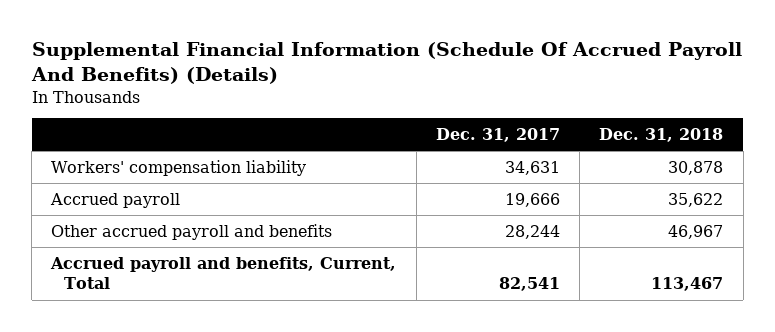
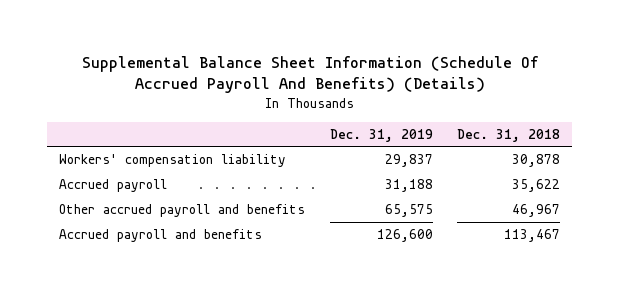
- Supplemental Financial Information (Schedule Of Accrued Payroll And Benefits) (Details)
+ Supplemental Balance Sheet Information (Schedule Of Accrued Payroll And Benefits) (Details)
- | Dec. 31, 2017 | Dec. 31, 2018
+ | Dec. 31, 2019 | Dec. 31, 2018
- Accrued payroll and benefits, Current, Total | 82,541 | 113,467
+ Accrued payroll and benefits | 126,600 | 113,467

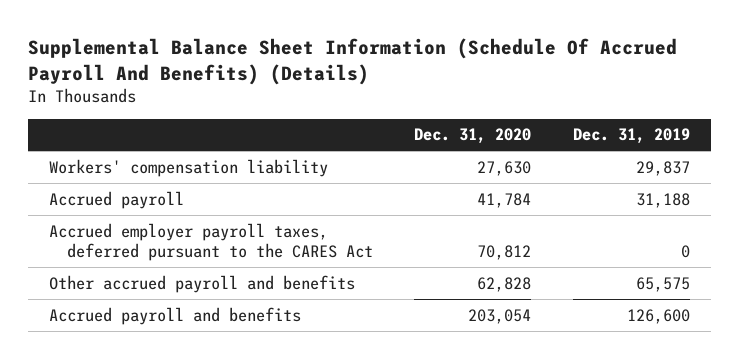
- | Dec. 31, 2019 | Dec. 31, 2018
+ | Dec. 31, 2020 | Dec. 31, 2019
+ Accrued employer payroll taxes, deferred pursuant to the CARES Act | 70,812 | 0

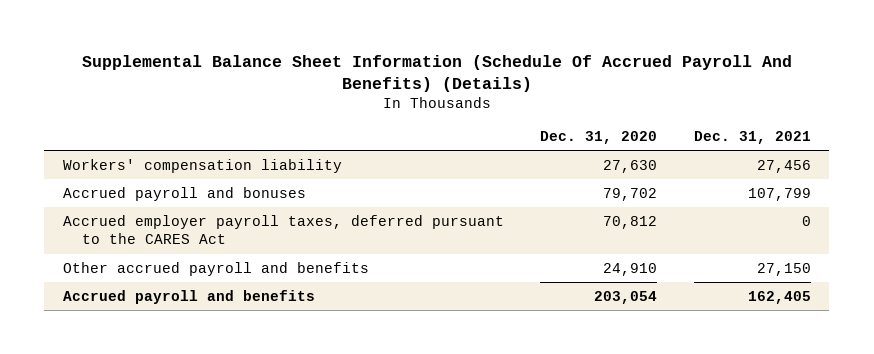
- | Dec. 31, 2020 | Dec. 31, 2019
+ | Dec. 31, 2020 | Dec. 31, 2021
- Accrued payroll | 41,784 | 31,188
+ Accrued payroll and bonuses | 79,702 | 107,799
- Other accrued payroll and benefits | 62,828 | 65,575
+ Other accrued payroll and benefits | 24,910 | 27,150

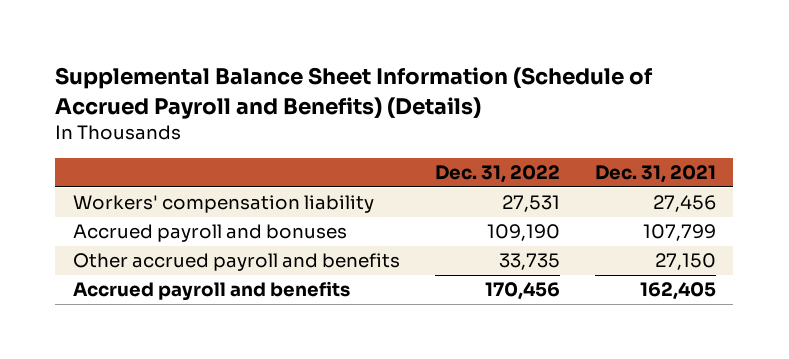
- Supplemental Balance Sheet Information (Schedule Of Accrued Payroll And Benefits) (Details)
+ Supplemental Balance Sheet Information (Schedule of Accrued Payroll and Benefits) (Details)
- | Dec. 31, 2020 | Dec. 31, 2021
+ | Dec. 31, 2022 | Dec. 31, 2021
- Accrued employer payroll taxes, deferred pursuant to the CARES Act | 70,812 | 0

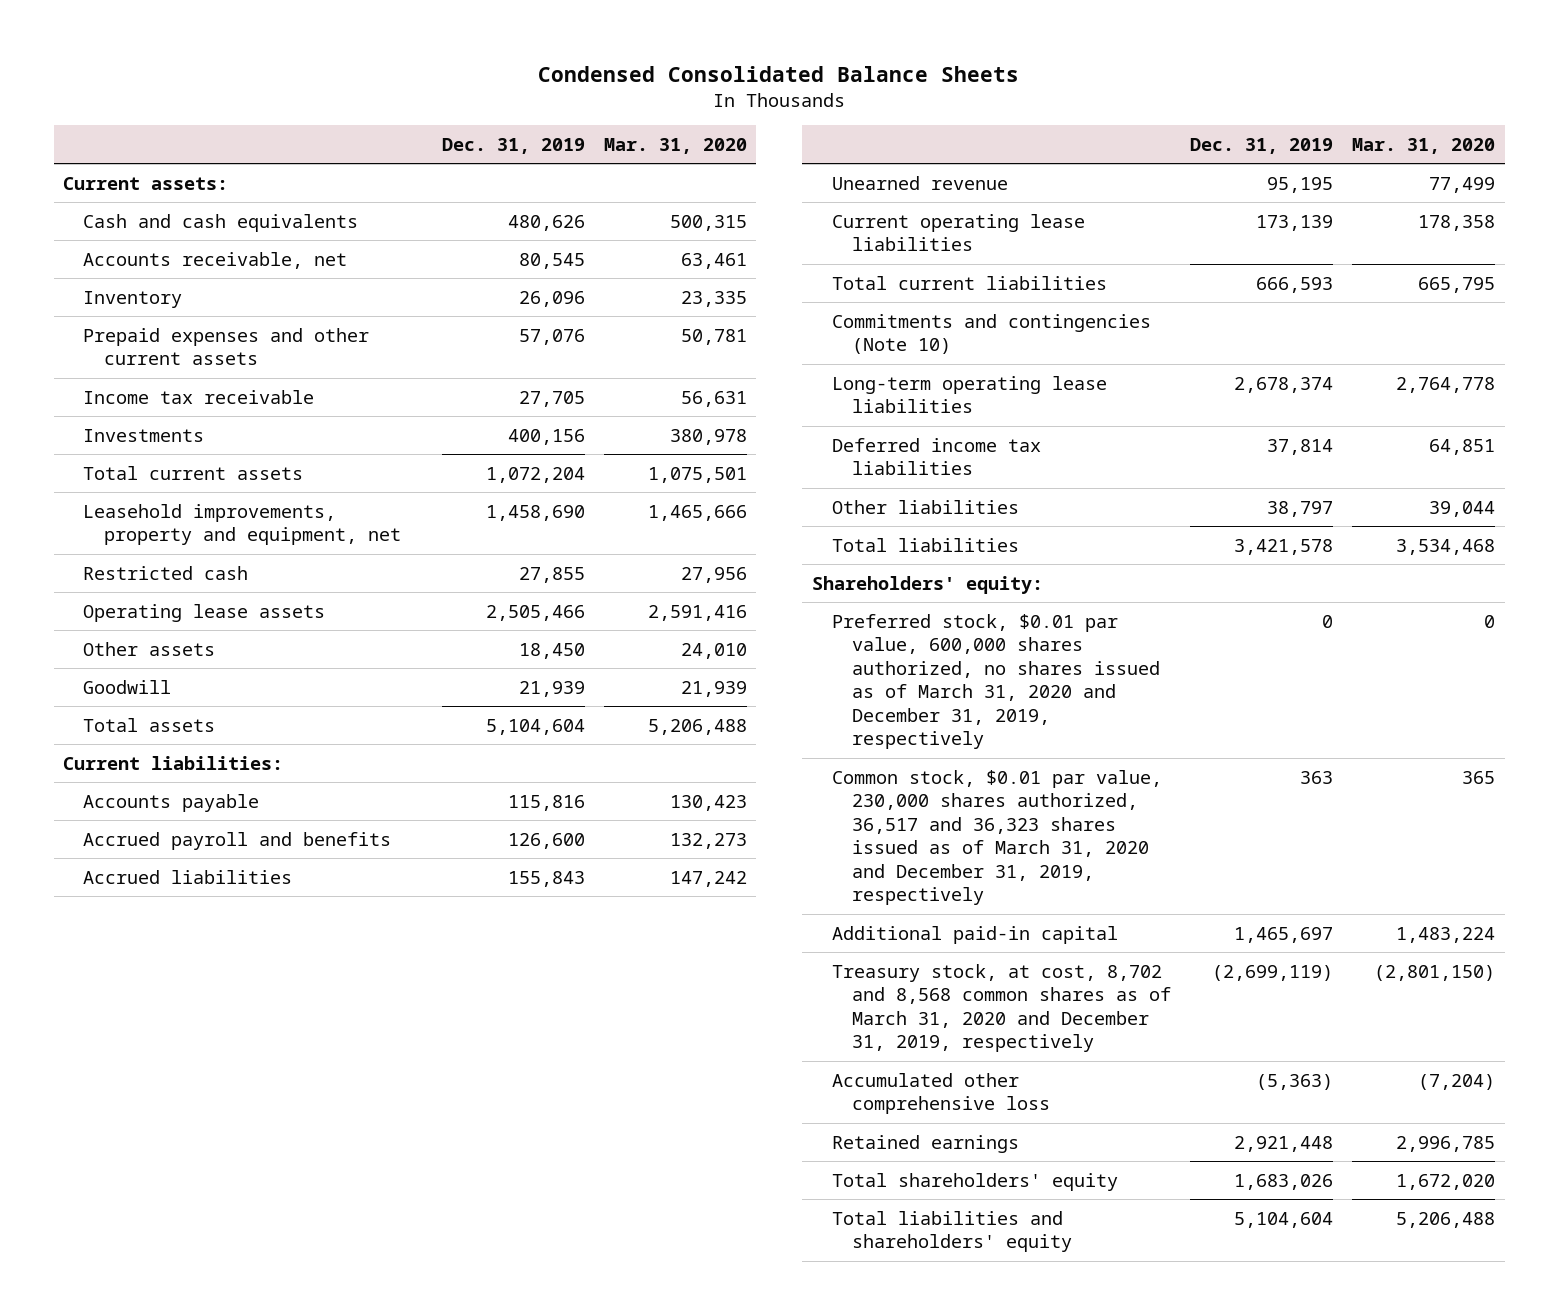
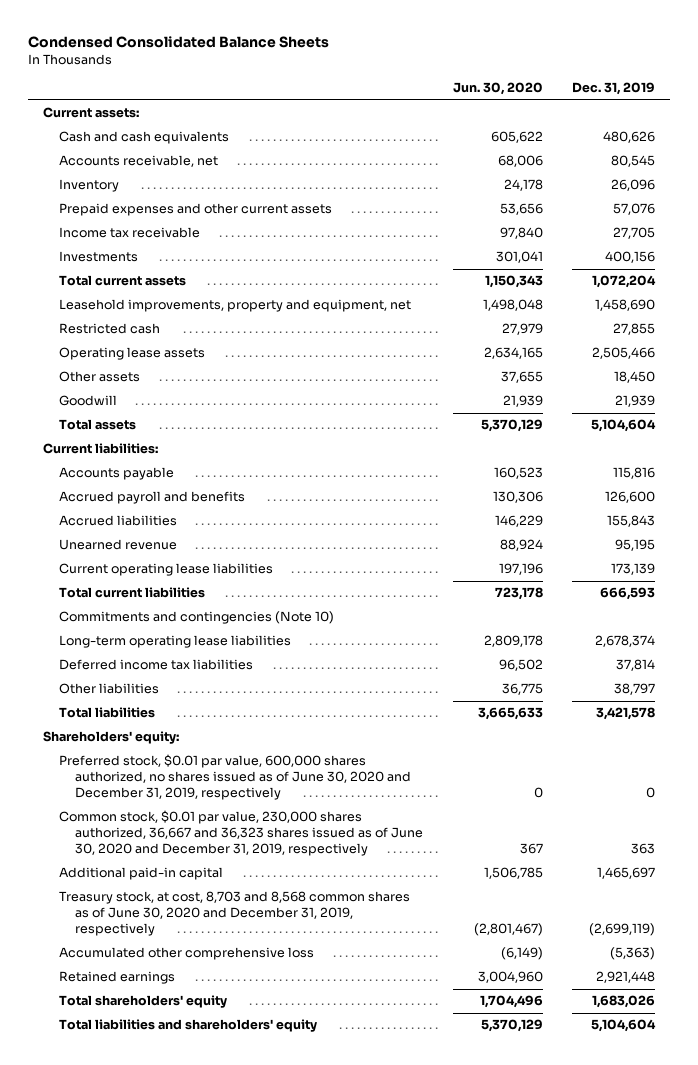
- | Dec. 31, 2019 | Mar. 31, 2020
+ | Jun. 30, 2020 | Dec. 31, 2019
- Preferred stock, $0.01 par value, 600,000 shares authorized, no shares issued as of March 31, 2020 and December 31, 2019, respectively | 0 | 0
- Common stock, $0.01 par value, 230,000 shares authorized, 36,517 and 36,323 shares issued as of March 31, 2020 and December 31, 2019, respectively | 363 | 365
+ Preferred stock, $0.01 par value, 600,000 shares authorized, no shares issued as of June 30, 2020 and December 31, 2019, respectively | 0 | 0
+ Common stock, $0.01 par value, 230,000 shares authorized, 36,667 and 36,323 shares issued as of June 30, 2020 and December 31, 2019, respectively | 367 | 363
- Treasury stock, at cost, 8,702 and 8,568 common shares as of March 31, 2020 and December 31, 2019, respectively | (2,699,119) | (2,801,150)
+ Treasury stock, at cost, 8,703 and 8,568 common shares as of June 30, 2020 and December 31, 2019, respectively | (2,801,467) | (2,699,119)

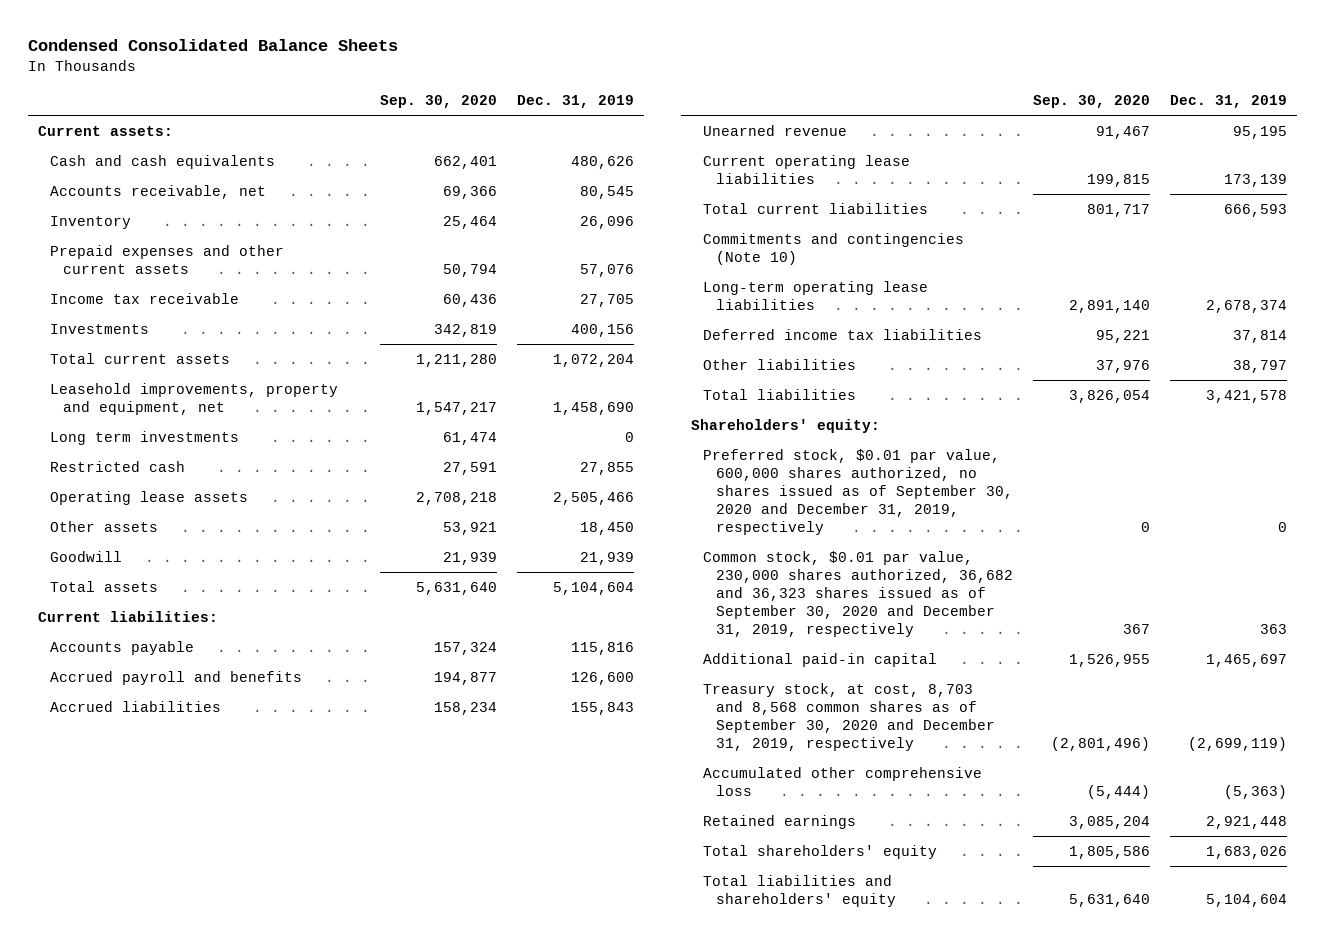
- | Jun. 30, 2020 | Dec. 31, 2019
+ | Sep. 30, 2020 | Dec. 31, 2019
+ Long term investments | 61,474 | 0
- Preferred stock, $0.01 par value, 600,000 shares authorized, no shares issued as of June 30, 2020 and December 31, 2019, respectively | 0 | 0
- Common stock, $0.01 par value, 230,000 shares authorized, 36,667 and 36,323 shares issued as of June 30, 2020 and December 31, 2019, respectively | 367 | 363
+ Preferred stock, $0.01 par value, 600,000 shares authorized, no shares issued as of September 30, 2020 and December 31, 2019, respectively | 0 | 0
+ Common stock, $0.01 par value, 230,000 shares authorized, 36,682 and 36,323 shares issued as of September 30, 2020 and December 31, 2019, respectively | 367 | 363
- Treasury stock, at cost, 8,703 and 8,568 common shares as of June 30, 2020 and December 31, 2019, respectively | (2,801,467) | (2,699,119)
+ Treasury stock, at cost, 8,703 and 8,568 common shares as of September 30, 2020 and December 31, 2019, respectively | (2,801,496) | (2,699,119)

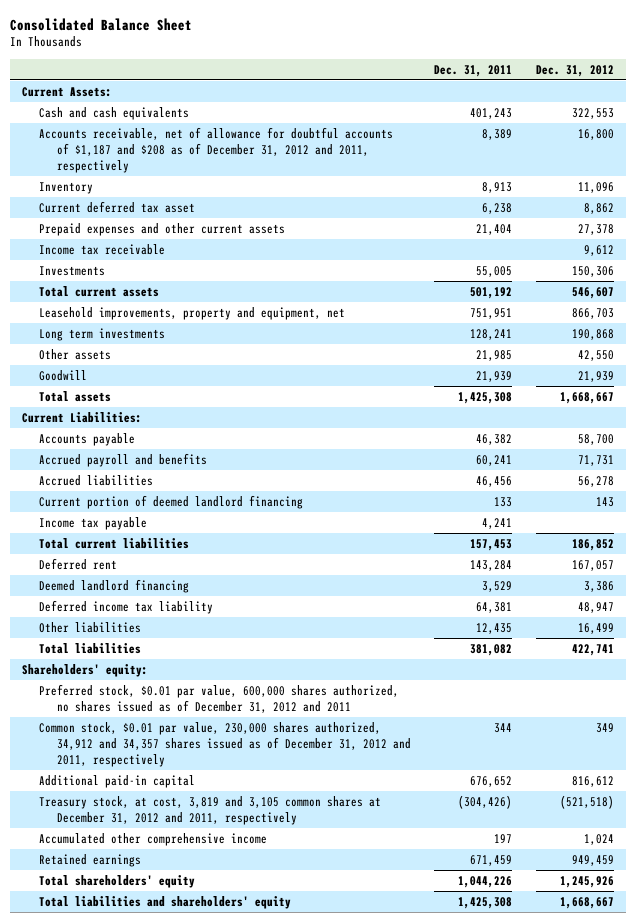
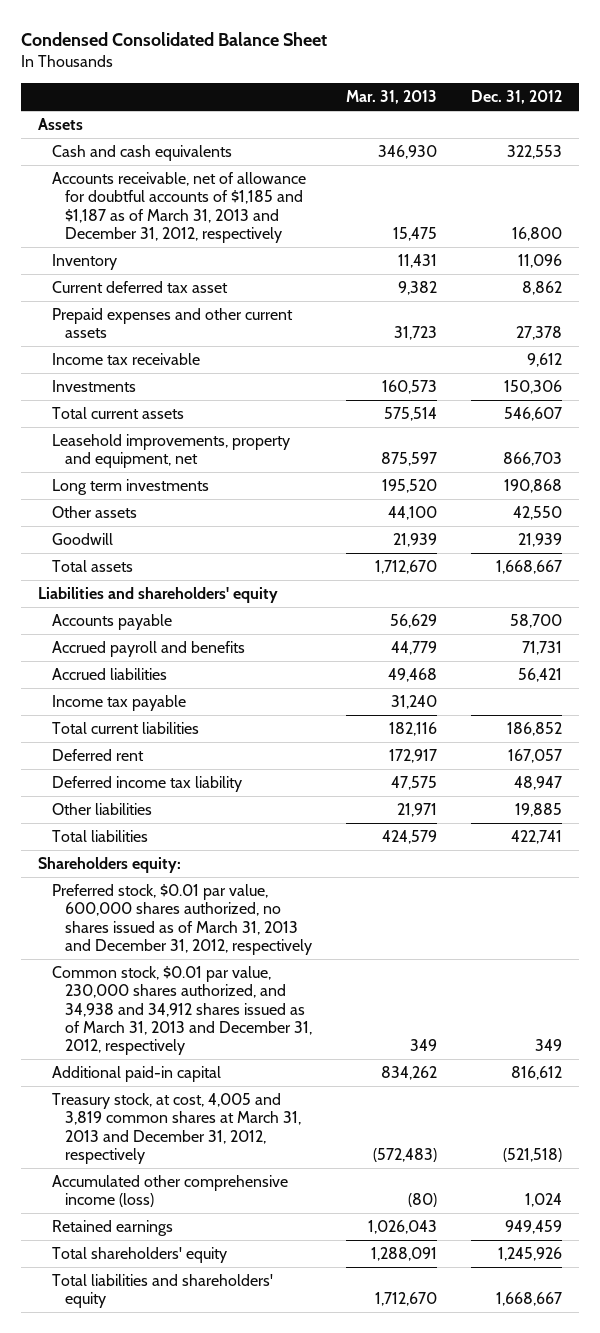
- Consolidated Balance Sheet
+ Condensed Consolidated Balance Sheet
- | Dec. 31, 2011 | Dec. 31, 2012
+ | Mar. 31, 2013 | Dec. 31, 2012
- Current Assets:
+ Assets
- Accounts receivable, net of allowance for doubtful accounts of $1,187 and $208 as of December 31, 2012 and 2011, respectively | 8,389 | 16,800
+ Accounts receivable, net of allowance for doubtful accounts of $1,185 and $1,187 as of March 31, 2013 and December 31, 2012, respectively | 15,475 | 16,800
- Current Liabilities:
+ Liabilities and shareholders' equity
- Accrued liabilities | 46,456 | 56,278
- Current portion of deemed landlord financing | 133 | 143
+ Accrued liabilities | 49,468 | 56,421
- Deemed landlord financing | 3,529 | 3,386
- Other liabilities | 12,435 | 16,499
+ Other liabilities | 21,971 | 19,885
- Shareholders' equity:
- Preferred stock, $0.01 par value, 600,000 shares authorized, no shares issued as of December 31, 2012 and 2011
- Common stock, $0.01 par value, 230,000 shares authorized, 34,912 and 34,357 shares issued as of December 31, 2012 and 2011, respectively | 344 | 349
+ Shareholders equity:
+ Preferred stock, $0.01 par value, 600,000 shares authorized, no shares issued as of March 31, 2013 and December 31, 2012, respectively
+ Common stock, $0.01 par value, 230,000 shares authorized, and 34,938 and 34,912 shares issued as of March 31, 2013 and December 31, 2012, respectively | 349 | 349
- Treasury stock, at cost, 3,819 and 3,105 common shares at December 31, 2012 and 2011, respectively | (304,426) | (521,518)
- Accumulated other comprehensive income | 197 | 1,024
+ Treasury stock, at cost, 4,005 and 3,819 common shares at March 31, 2013 and December 31, 2012, respectively | (572,483) | (521,518)
+ Accumulated other comprehensive income (loss) | (80) | 1,024

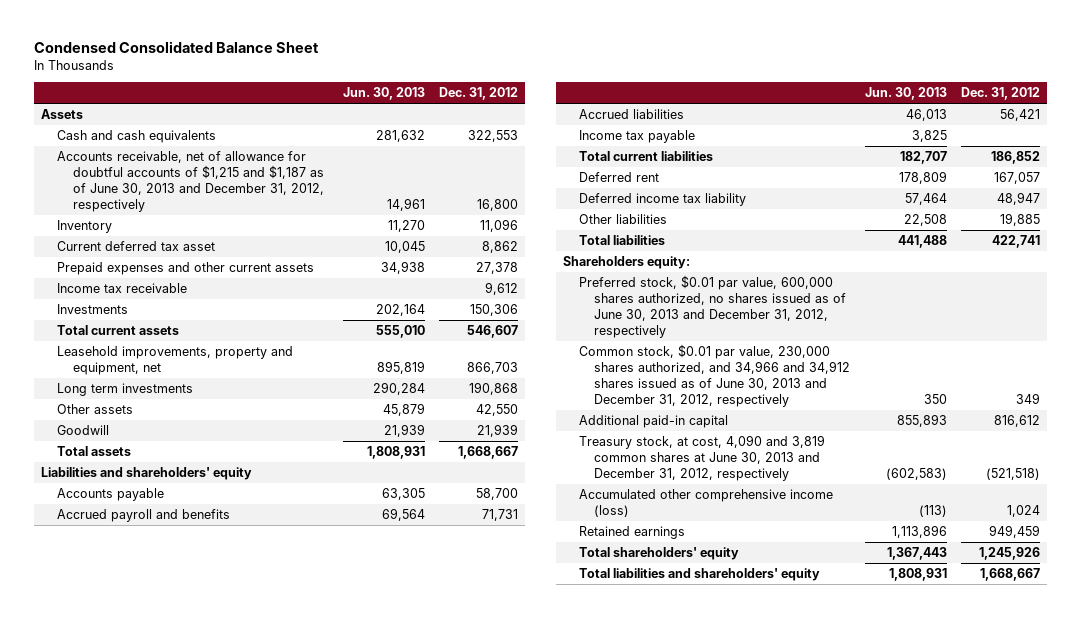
- | Mar. 31, 2013 | Dec. 31, 2012
+ | Jun. 30, 2013 | Dec. 31, 2012
- Accounts receivable, net of allowance for doubtful accounts of $1,185 and $1,187 as of March 31, 2013 and December 31, 2012, respectively | 15,475 | 16,800
+ Accounts receivable, net of allowance for doubtful accounts of $1,215 and $1,187 as of June 30, 2013 and December 31, 2012, respectively | 14,961 | 16,800
- Preferred stock, $0.01 par value, 600,000 shares authorized, no shares issued as of March 31, 2013 and December 31, 2012, respectively
- Common stock, $0.01 par value, 230,000 shares authorized, and 34,938 and 34,912 shares issued as of March 31, 2013 and December 31, 2012, respectively | 349 | 349
+ Preferred stock, $0.01 par value, 600,000 shares authorized, no shares issued as of June 30, 2013 and December 31, 2012, respectively
+ Common stock, $0.01 par value, 230,000 shares authorized, and 34,966 and 34,912 shares issued as of June 30, 2013 and December 31, 2012, respectively | 350 | 349
- Treasury stock, at cost, 4,005 and 3,819 common shares at March 31, 2013 and December 31, 2012, respectively | (572,483) | (521,518)
+ Treasury stock, at cost, 4,090 and 3,819 common shares at June 30, 2013 and December 31, 2012, respectively | (602,583) | (521,518)

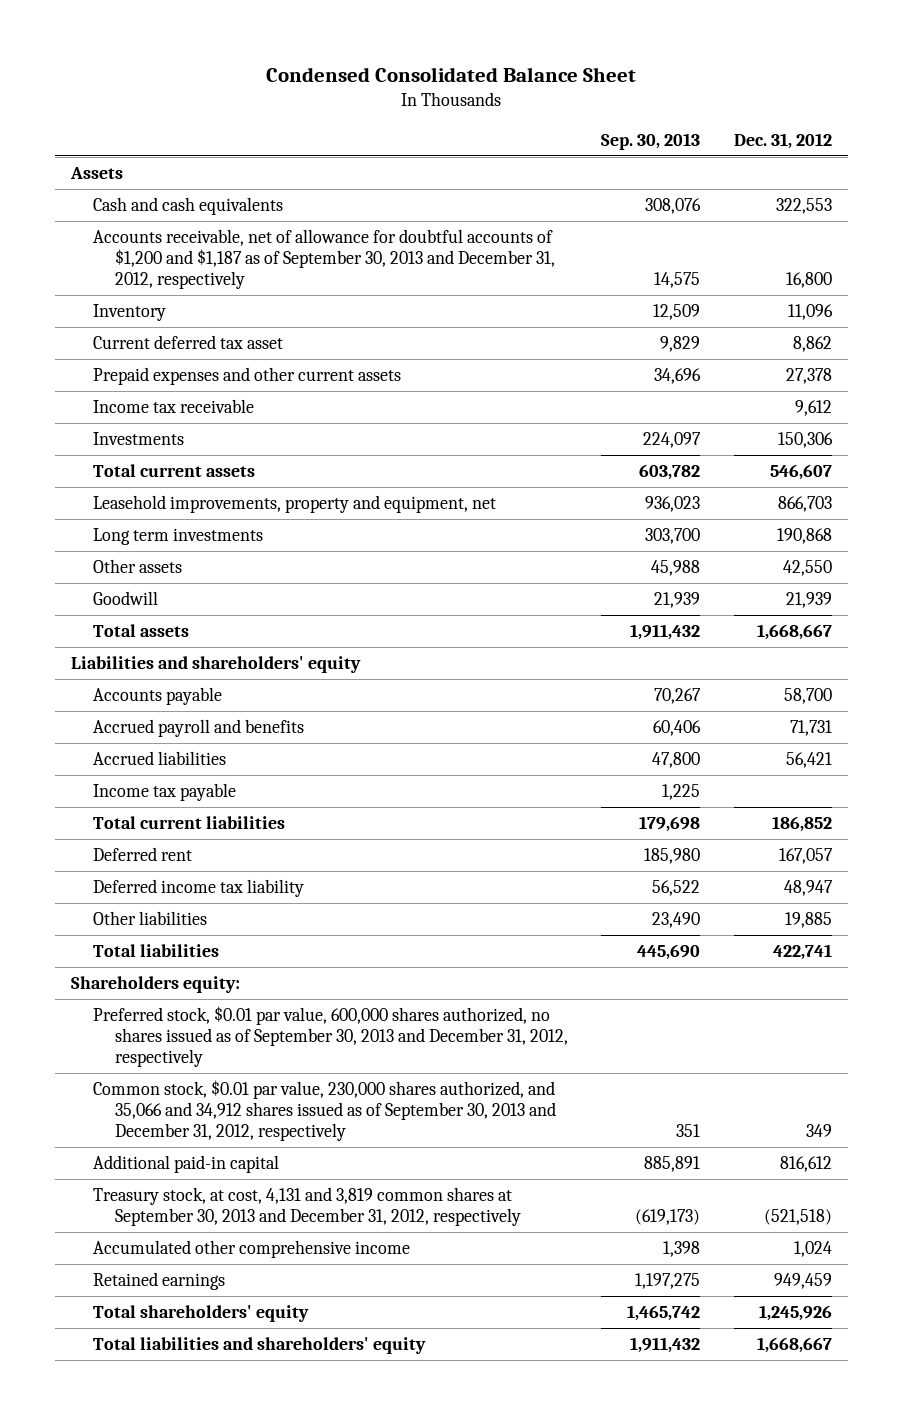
- | Jun. 30, 2013 | Dec. 31, 2012
+ | Sep. 30, 2013 | Dec. 31, 2012
- Accounts receivable, net of allowance for doubtful accounts of $1,215 and $1,187 as of June 30, 2013 and December 31, 2012, respectively | 14,961 | 16,800
+ Accounts receivable, net of allowance for doubtful accounts of $1,200 and $1,187 as of September 30, 2013 and December 31, 2012, respectively | 14,575 | 16,800
- Preferred stock, $0.01 par value, 600,000 shares authorized, no shares issued as of June 30, 2013 and December 31, 2012, respectively
- Common stock, $0.01 par value, 230,000 shares authorized, and 34,966 and 34,912 shares issued as of June 30, 2013 and December 31, 2012, respectively | 350 | 349
+ Preferred stock, $0.01 par value, 600,000 shares authorized, no shares issued as of September 30, 2013 and December 31, 2012, respectively
+ Common stock, $0.01 par value, 230,000 shares authorized, and 35,066 and 34,912 shares issued as of September 30, 2013 and December 31, 2012, respectively | 351 | 349
- Treasury stock, at cost, 4,090 and 3,819 common shares at June 30, 2013 and December 31, 2012, respectively | (602,583) | (521,518)
- Accumulated other comprehensive income (loss) | (113) | 1,024
+ Treasury stock, at cost, 4,131 and 3,819 common shares at September 30, 2013 and December 31, 2012, respectively | (619,173) | (521,518)
+ Accumulated other comprehensive income | 1,398 | 1,024

